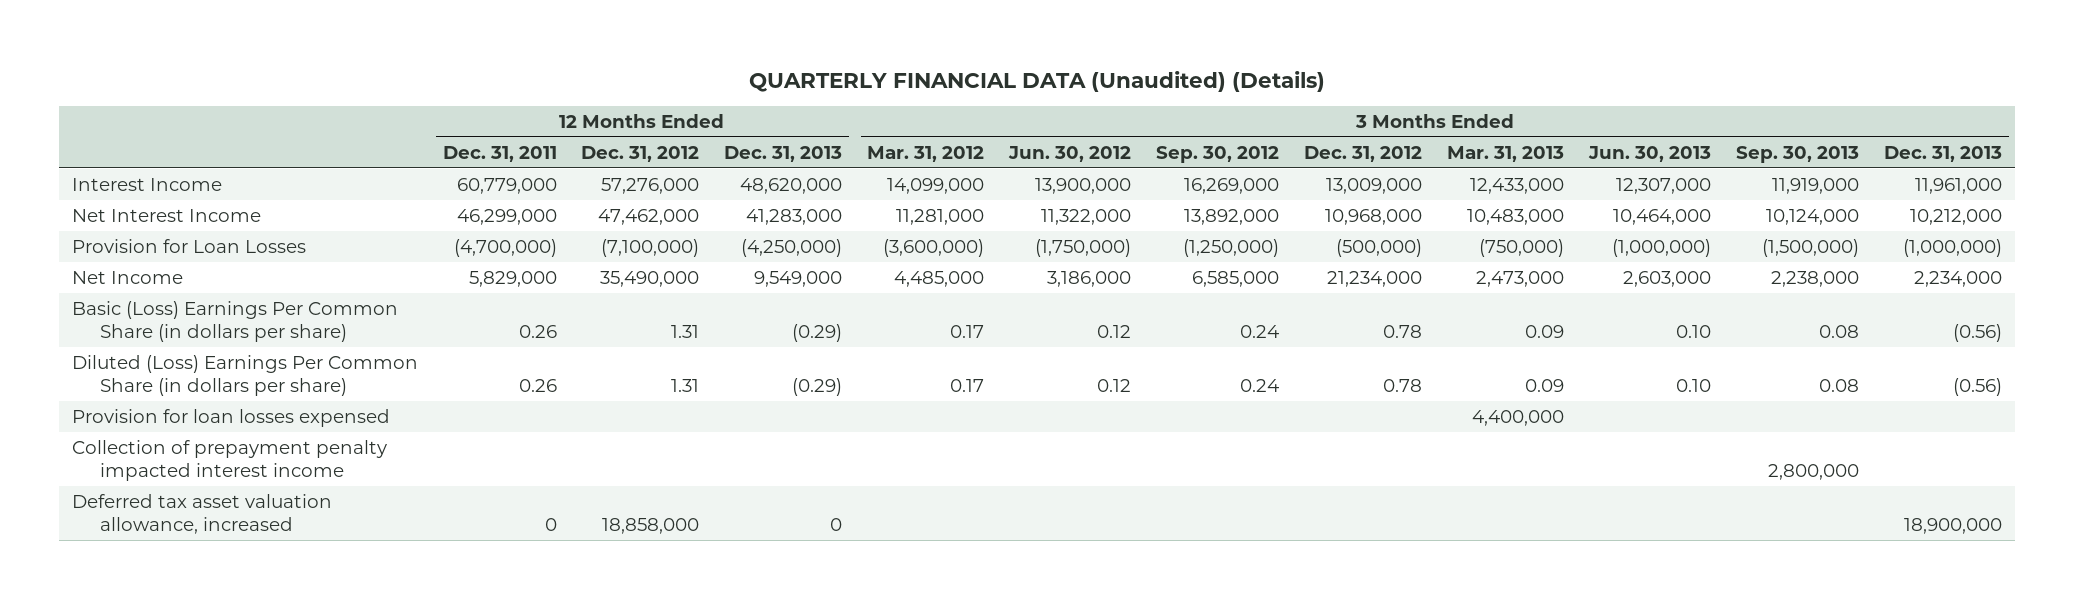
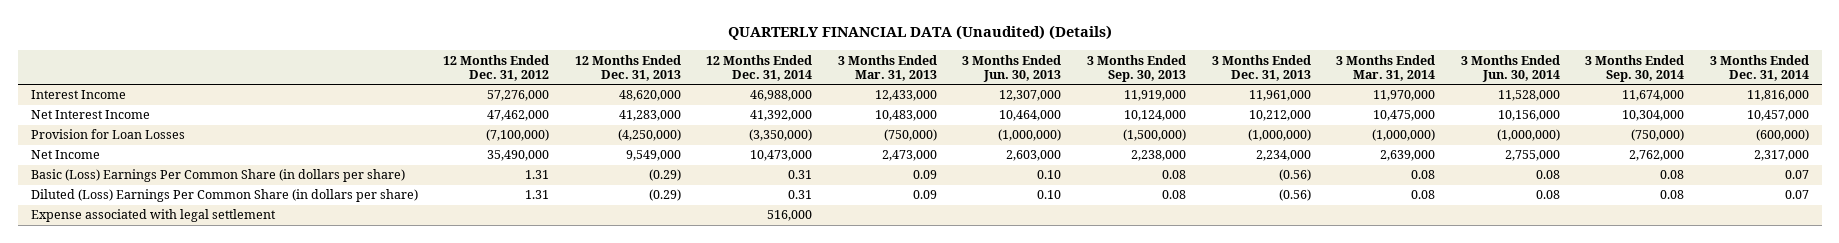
- | 12 Months Ended Dec. 31, 2011 | 12 Months Ended Dec. 31, 2012 | 12 Months Ended Dec. 31, 2013 | 3 Months Ended Mar. 31, 2012 | 3 Months Ended Jun. 30, 2012 | 3 Months Ended Sep. 30, 2012 | 3 Months Ended Dec. 31, 2012 | 3 Months Ended Mar. 31, 2013 | 3 Months Ended Jun. 30, 2013 | 3 Months Ended Sep. 30, 2013 | 3 Months Ended Dec. 31, 2013
+ | 12 Months Ended Dec. 31, 2012 | 12 Months Ended Dec. 31, 2013 | 12 Months Ended Dec. 31, 2014 | 3 Months Ended Mar. 31, 2013 | 3 Months Ended Jun. 30, 2013 | 3 Months Ended Sep. 30, 2013 | 3 Months Ended Dec. 31, 2013 | 3 Months Ended Mar. 31, 2014 | 3 Months Ended Jun. 30, 2014 | 3 Months Ended Sep. 30, 2014 | 3 Months Ended Dec. 31, 2014
- Provision for loan losses expensed | | | | | | | | 4,400,000 | | |
- Collection of prepayment penalty impacted interest income | | | | | | | | | | 2,800,000 |
- Deferred tax asset valuation allowance, increased | 0 | 18,858,000 | 0 | | | | | | | | 18,900,000
+ Expense associated with legal settlement | | | 516,000 | | | | | | | |

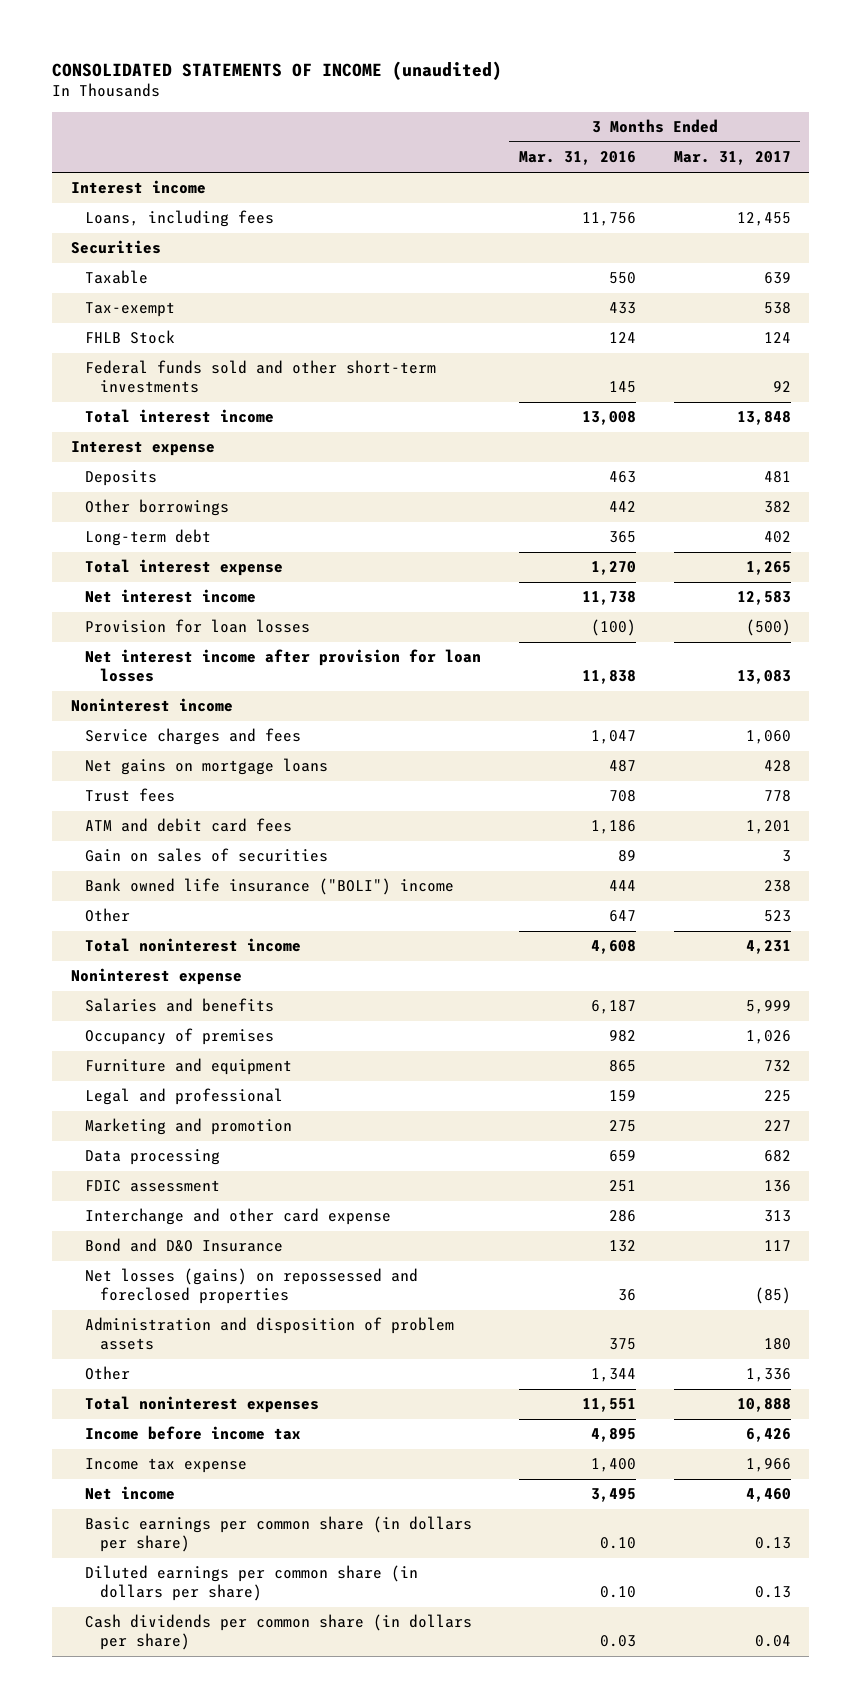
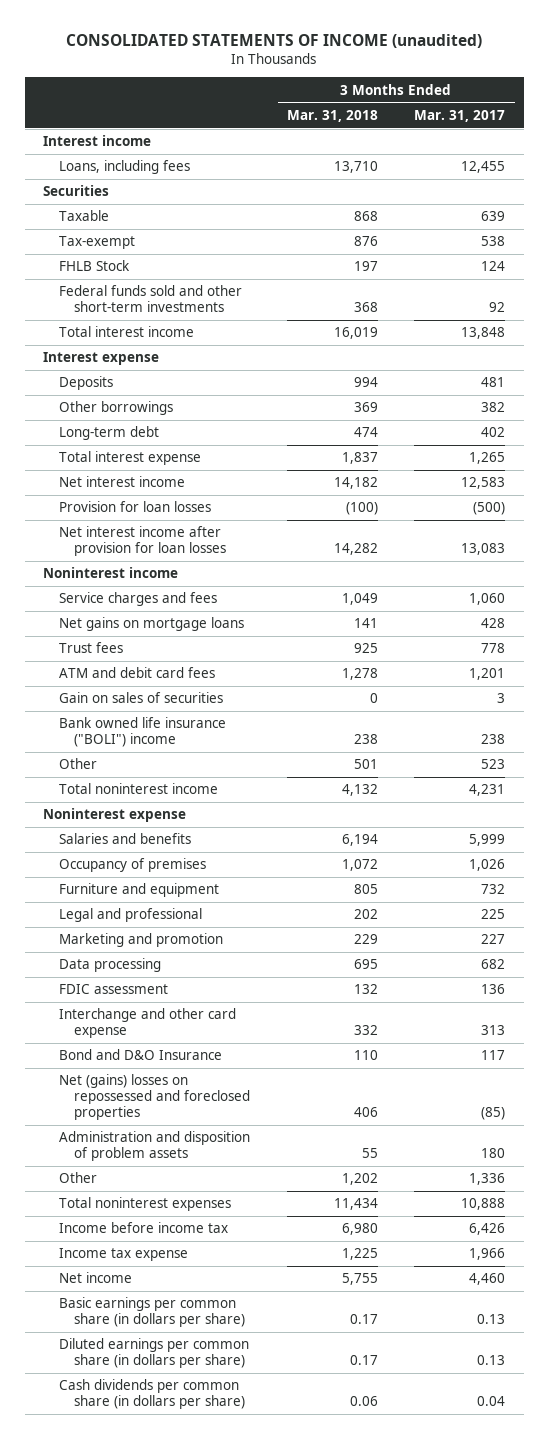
- | 3 Months Ended Mar. 31, 2016 | 3 Months Ended Mar. 31, 2017
+ | 3 Months Ended Mar. 31, 2018 | 3 Months Ended Mar. 31, 2017
- Net losses (gains) on repossessed and foreclosed properties | 36 | (85)
+ Net (gains) losses on repossessed and foreclosed properties | 406 | (85)

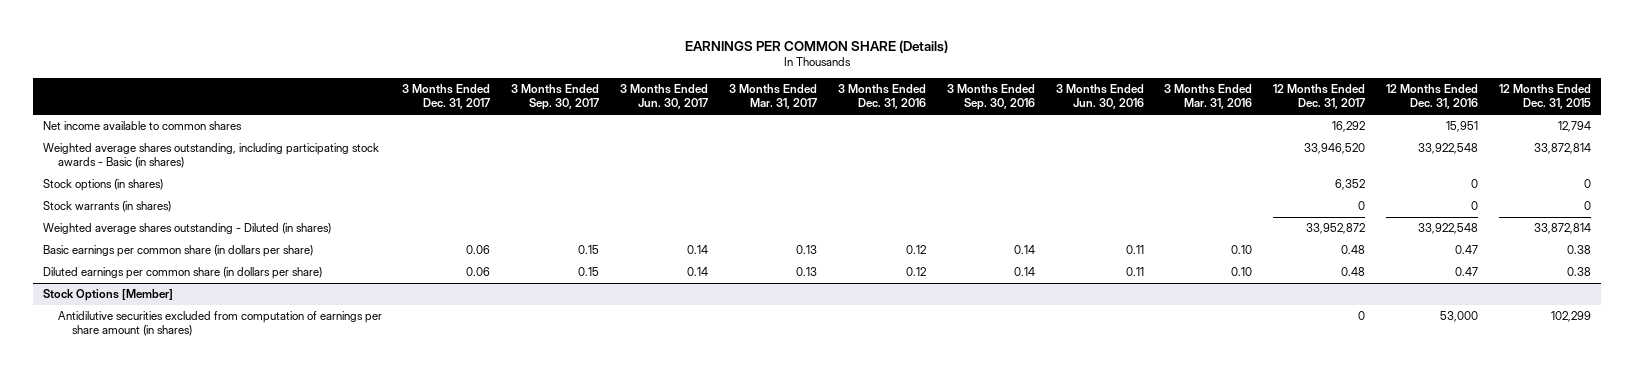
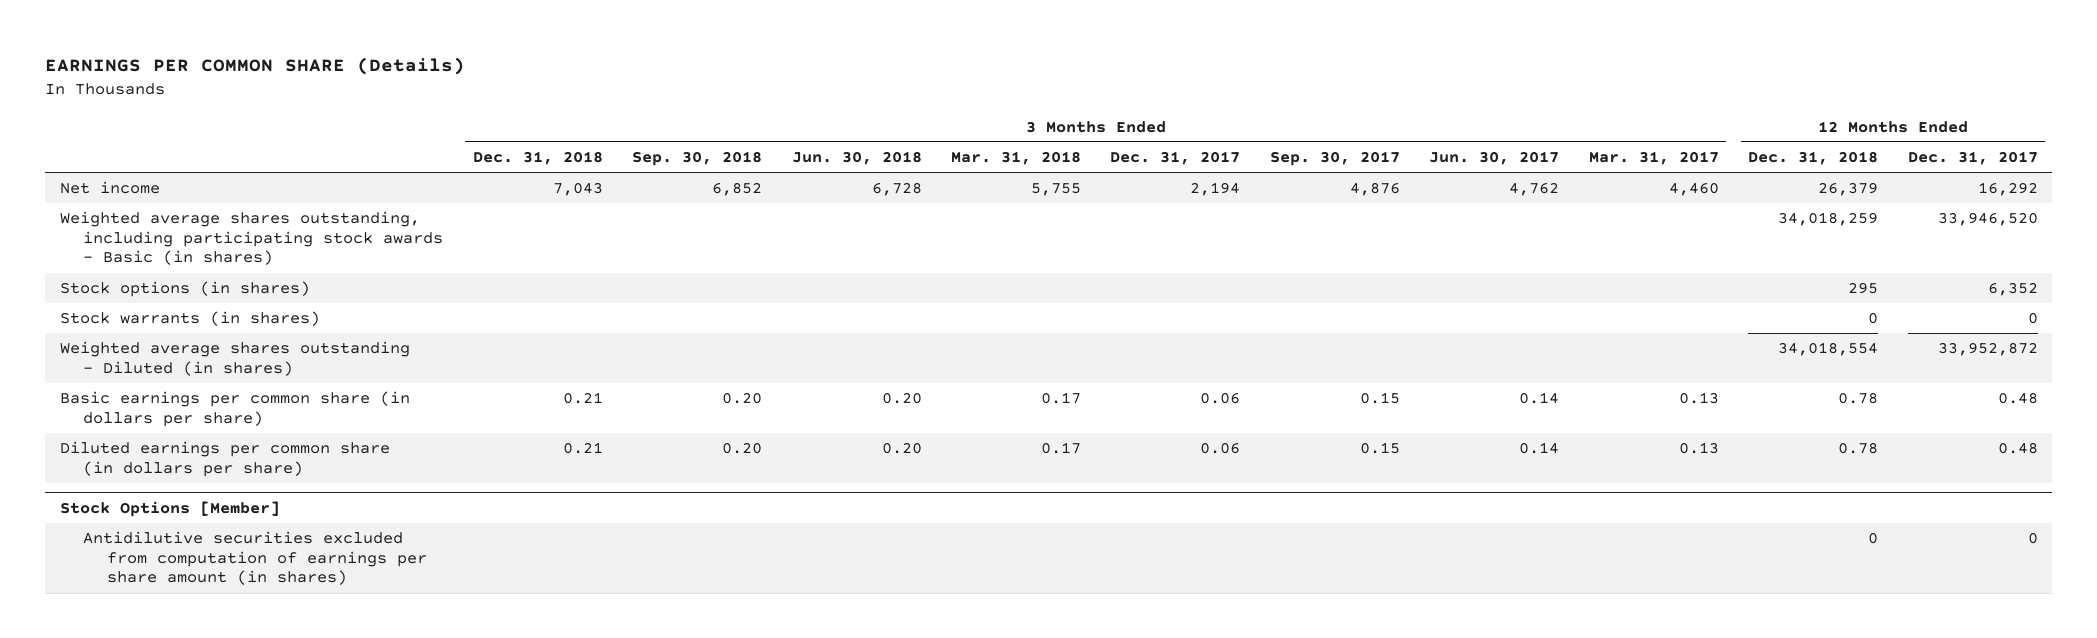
- | 3 Months Ended Dec. 31, 2017 | 3 Months Ended Sep. 30, 2017 | 3 Months Ended Jun. 30, 2017 | 3 Months Ended Mar. 31, 2017 | 3 Months Ended Dec. 31, 2016 | 3 Months Ended Sep. 30, 2016 | 3 Months Ended Jun. 30, 2016 | 3 Months Ended Mar. 31, 2016 | 12 Months Ended Dec. 31, 2017 | 12 Months Ended Dec. 31, 2016 | 12 Months Ended Dec. 31, 2015
+ | 3 Months Ended Dec. 31, 2018 | 3 Months Ended Sep. 30, 2018 | 3 Months Ended Jun. 30, 2018 | 3 Months Ended Mar. 31, 2018 | 3 Months Ended Dec. 31, 2017 | 3 Months Ended Sep. 30, 2017 | 3 Months Ended Jun. 30, 2017 | 3 Months Ended Mar. 31, 2017 | 12 Months Ended Dec. 31, 2018 | 12 Months Ended Dec. 31, 2017
- Net income available to common shares | | | | | | | | | 16,292 | 15,951 | 12,794
+ Net income | 7,043 | 6,852 | 6,728 | 5,755 | 2,194 | 4,876 | 4,762 | 4,460 | 26,379 | 16,292

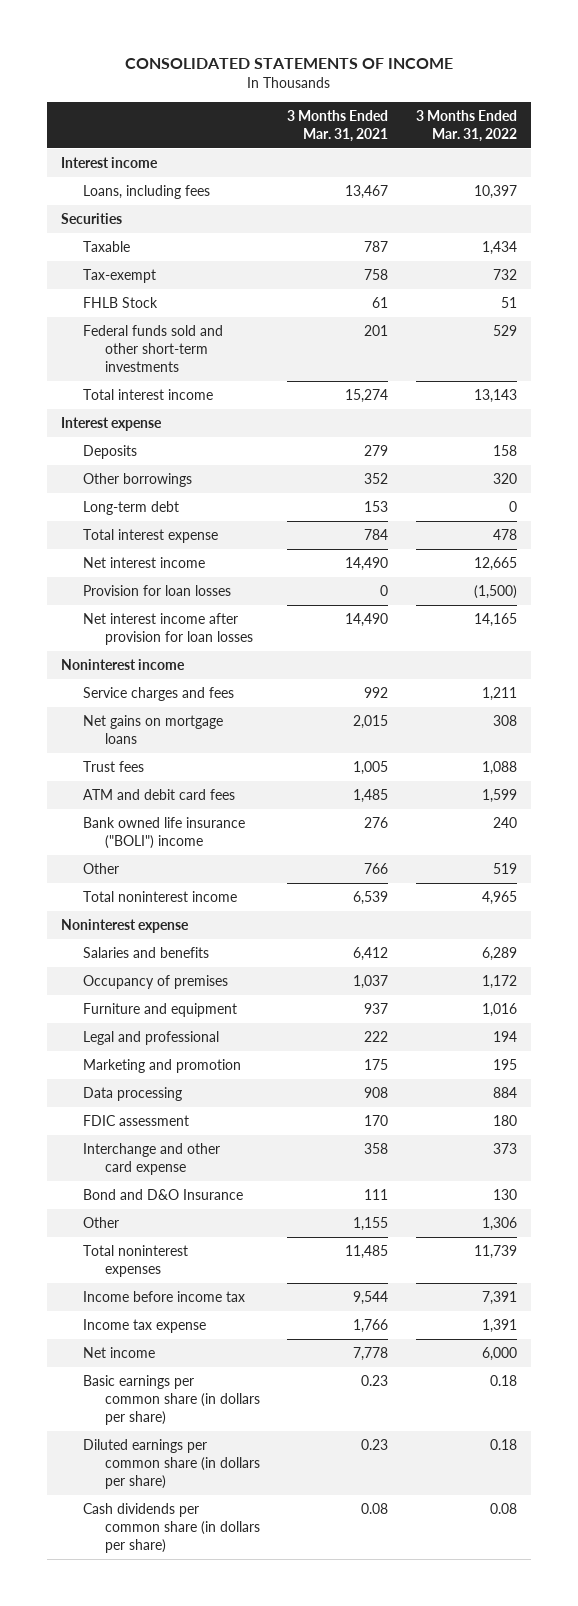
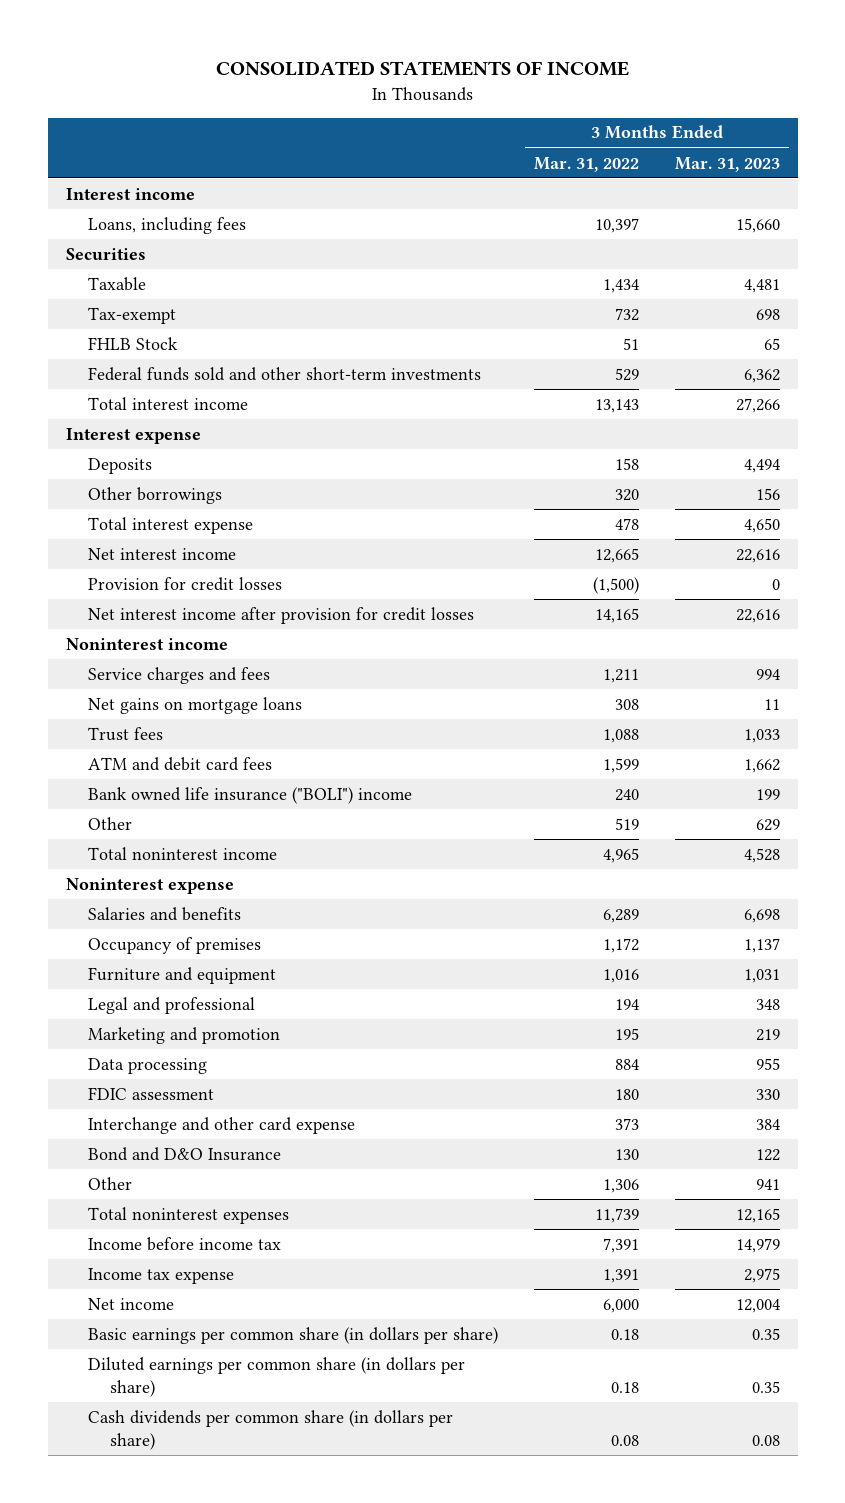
- | 3 Months Ended Mar. 31, 2021 | 3 Months Ended Mar. 31, 2022
+ | 3 Months Ended Mar. 31, 2022 | 3 Months Ended Mar. 31, 2023
- Long-term debt | 153 | 0
- Provision for loan losses | 0 | (1,500)
- Net interest income after provision for loan losses | 14,490 | 14,165
+ Provision for credit losses | (1,500) | 0
+ Net interest income after provision for credit losses | 14,165 | 22,616

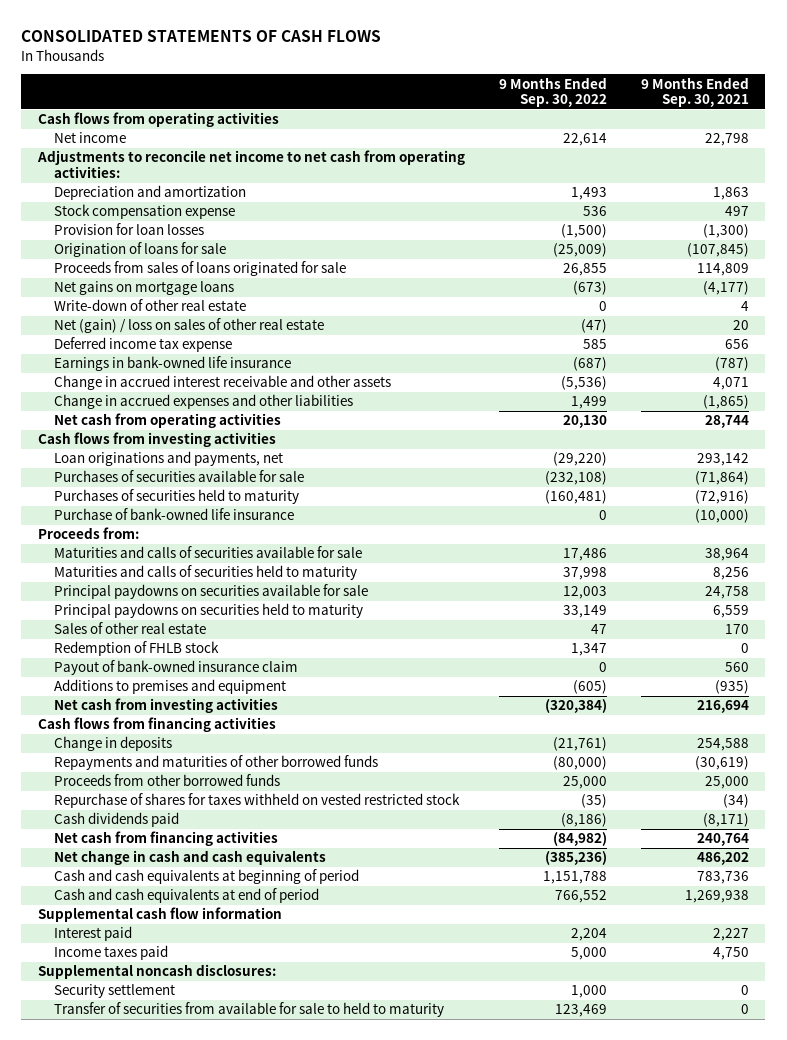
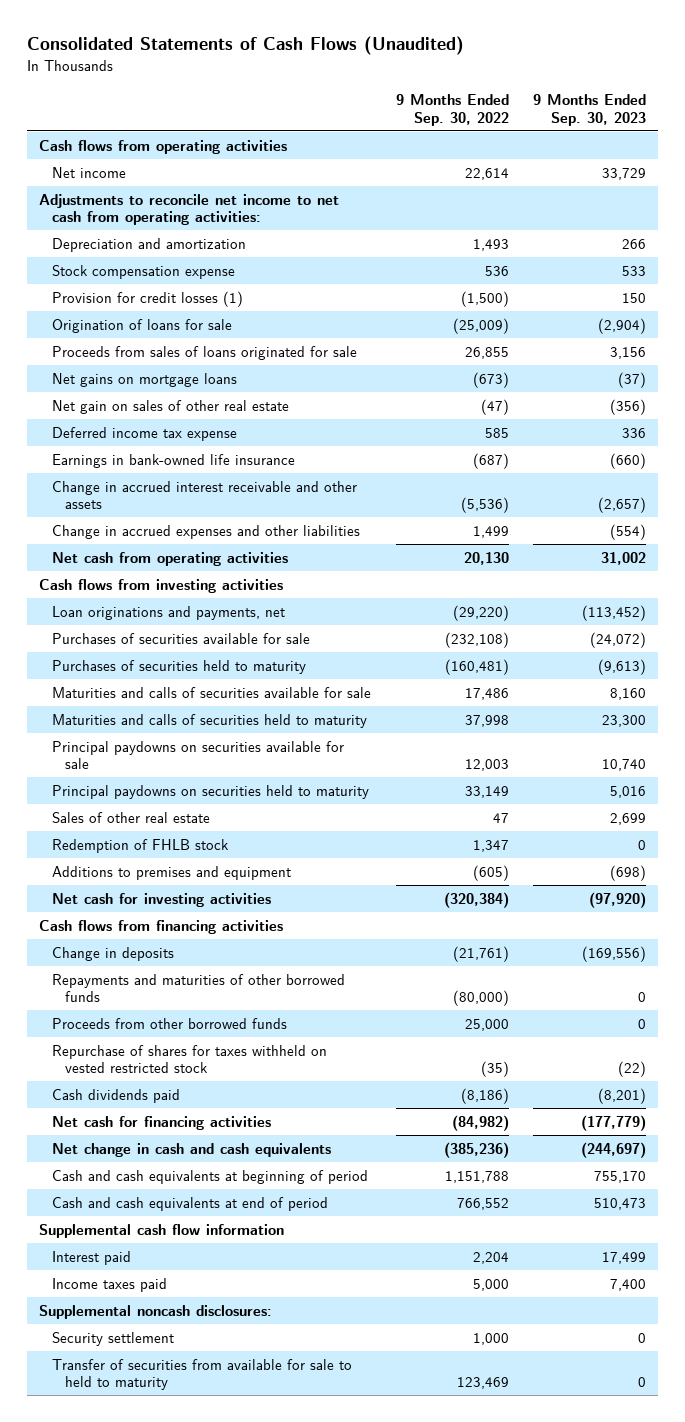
- CONSOLIDATED STATEMENTS OF CASH FLOWS
+ Consolidated Statements of Cash Flows (Unaudited)
- | 9 Months Ended Sep. 30, 2022 | 9 Months Ended Sep. 30, 2021
+ | 9 Months Ended Sep. 30, 2022 | 9 Months Ended Sep. 30, 2023
- Provision for loan losses | (1,500) | (1,300)
+ Provision for credit losses (1) | (1,500) | 150
- Write-down of other real estate | 0 | 4
- Net (gain) / loss on sales of other real estate | (47) | 20
+ Net gain on sales of other real estate | (47) | (356)
- Purchase of bank-owned life insurance | 0 | (10,000)
- Proceeds from:
- Payout of bank-owned insurance claim | 0 | 560
- Net cash from investing activities | (320,384) | 216,694
+ Net cash for investing activities | (320,384) | (97,920)
- Net cash from financing activities | (84,982) | 240,764
+ Net cash for financing activities | (84,982) | (177,779)

